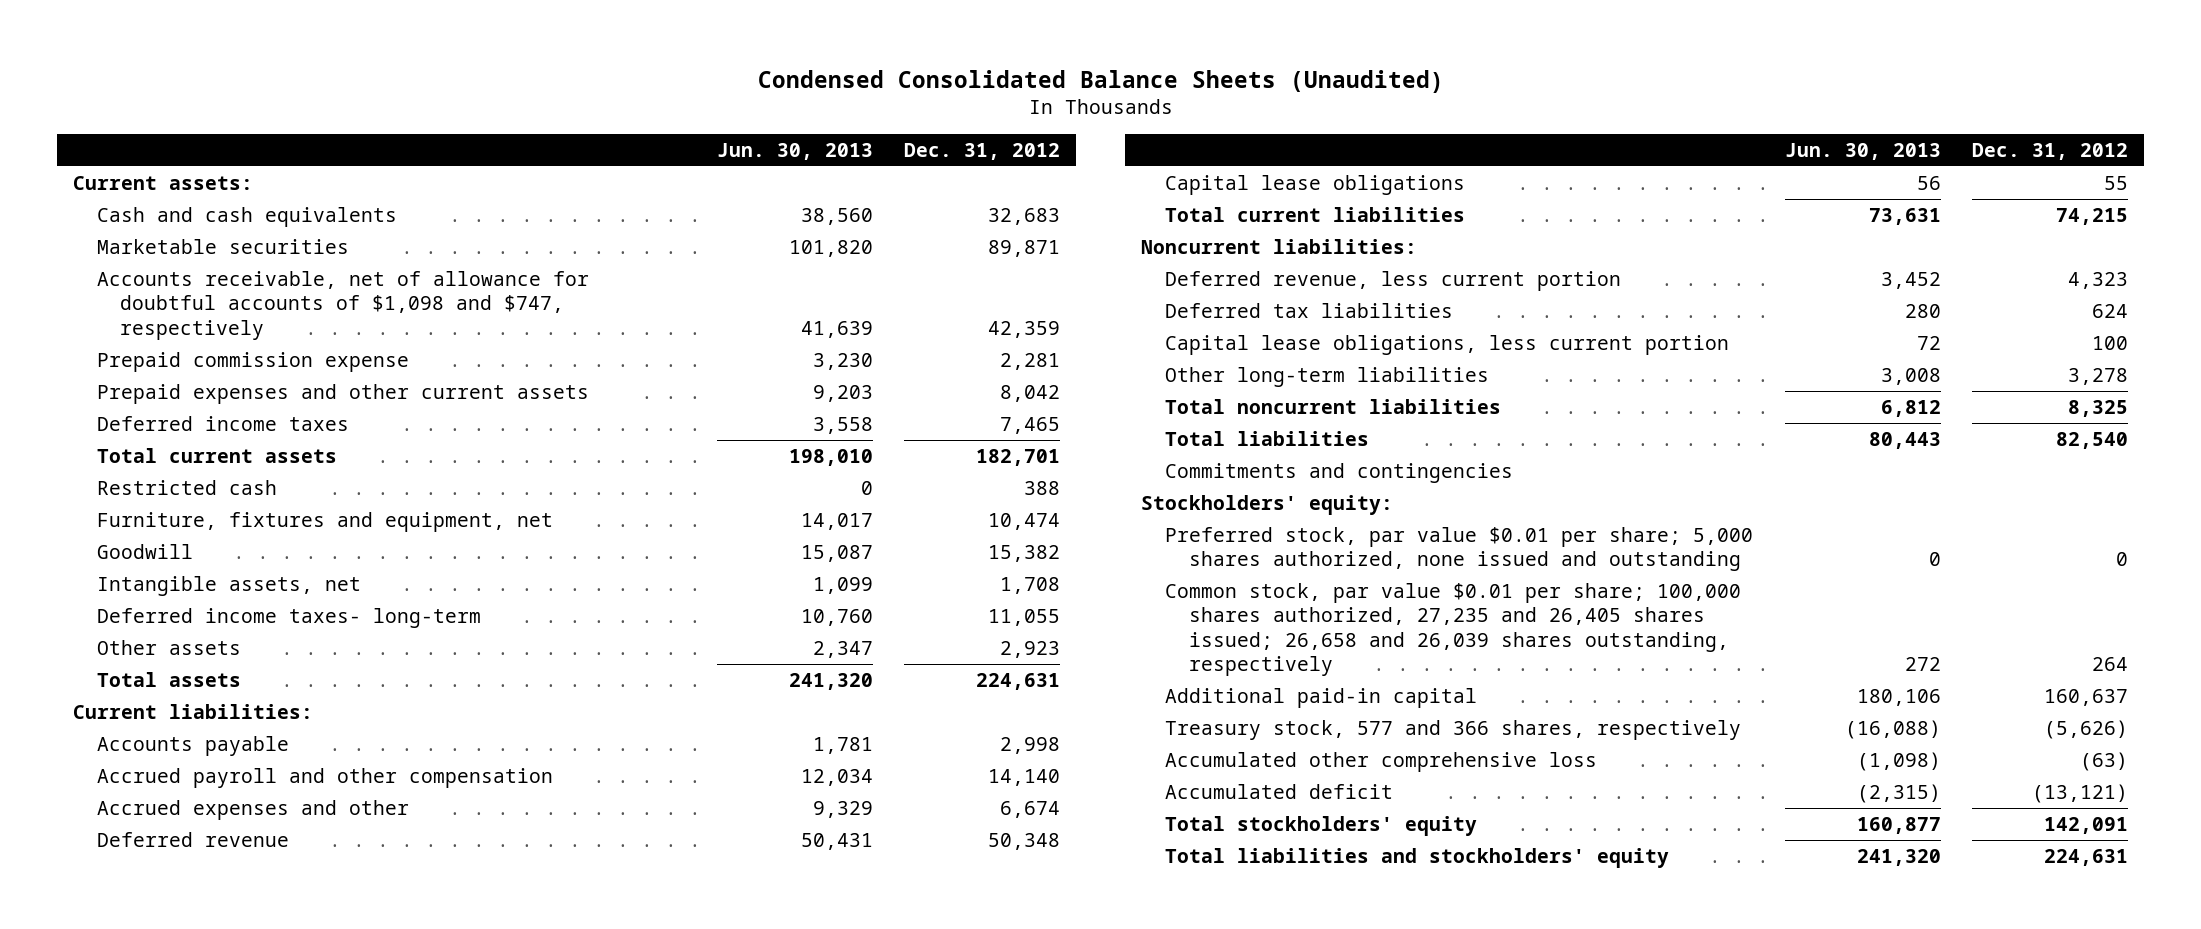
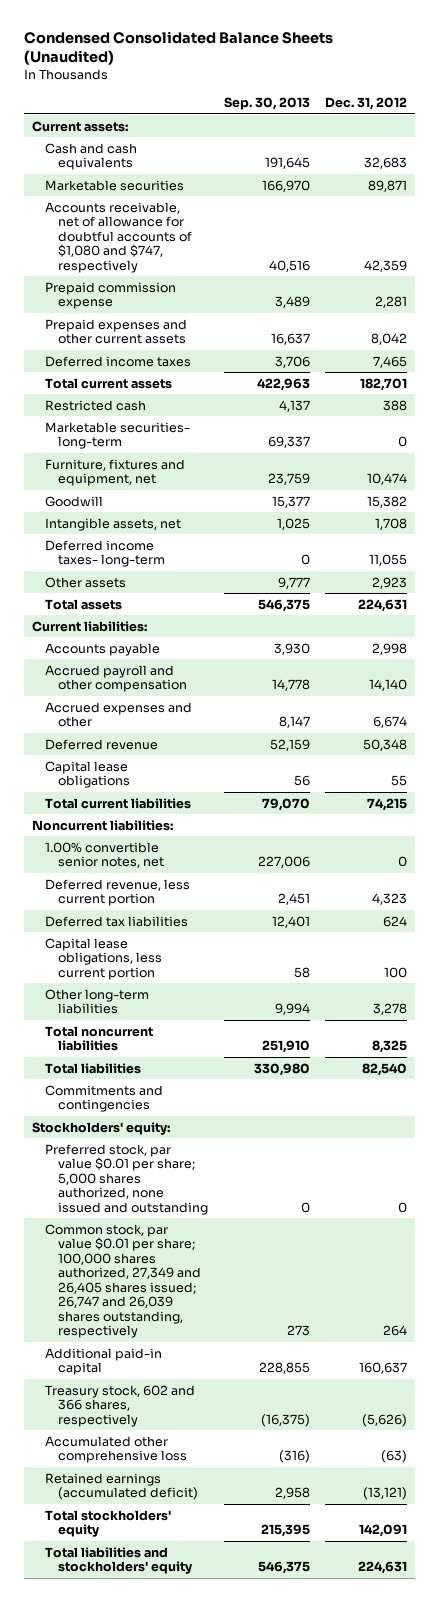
- | Jun. 30, 2013 | Dec. 31, 2012
+ | Sep. 30, 2013 | Dec. 31, 2012
- Accounts receivable, net of allowance for doubtful accounts of $1,098 and $747, respectively | 41,639 | 42,359
+ Accounts receivable, net of allowance for doubtful accounts of $1,080 and $747, respectively | 40,516 | 42,359
+ Marketable securities- long-term | 69,337 | 0
+ 1.00% convertible senior notes, net | 227,006 | 0
- Common stock, par value $0.01 per share; 100,000 shares authorized, 27,235 and 26,405 shares issued; 26,658 and 26,039 shares outstanding, respectively | 272 | 264
+ Common stock, par value $0.01 per share; 100,000 shares authorized, 27,349 and 26,405 shares issued; 26,747 and 26,039 shares outstanding, respectively | 273 | 264
- Treasury stock, 577 and 366 shares, respectively | (16,088) | (5,626)
+ Treasury stock, 602 and 366 shares, respectively | (16,375) | (5,626)
- Accumulated deficit | (2,315) | (13,121)
+ Retained earnings (accumulated deficit) | 2,958 | (13,121)

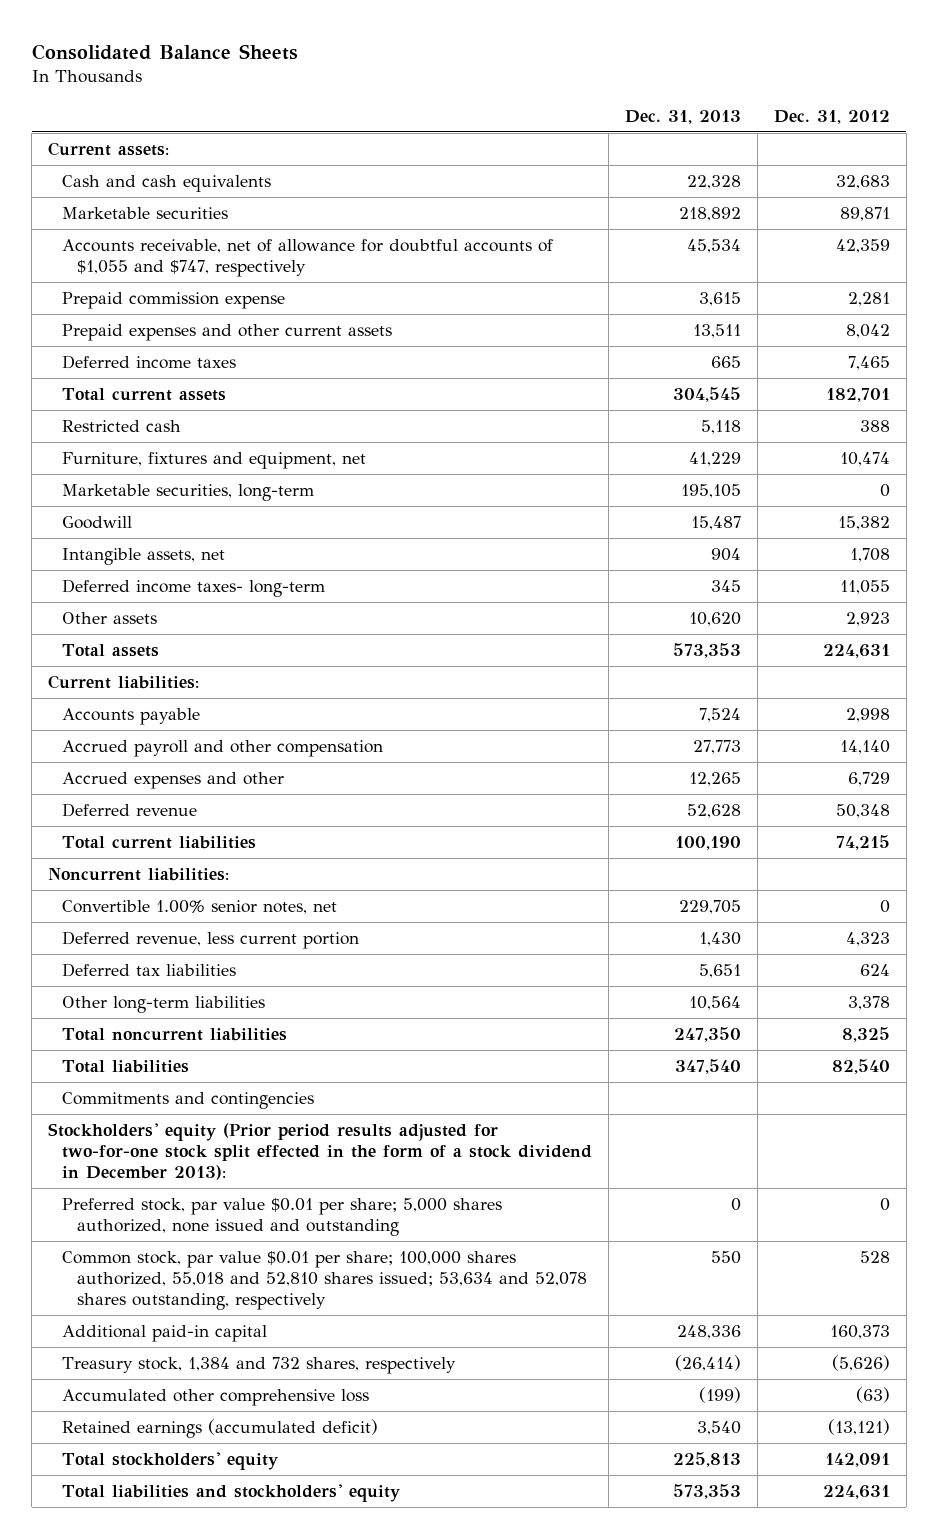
- Condensed Consolidated Balance Sheets (Unaudited)
+ Consolidated Balance Sheets
- | Sep. 30, 2013 | Dec. 31, 2012
+ | Dec. 31, 2013 | Dec. 31, 2012
- Accounts receivable, net of allowance for doubtful accounts of $1,080 and $747, respectively | 40,516 | 42,359
+ Accounts receivable, net of allowance for doubtful accounts of $1,055 and $747, respectively | 45,534 | 42,359
- Marketable securities- long-term | 69,337 | 0
+ Marketable securities, long-term | 195,105 | 0
- Accrued expenses and other | 8,147 | 6,674
+ Accrued expenses and other | 12,265 | 6,729
- Capital lease obligations | 56 | 55
- 1.00% convertible senior notes, net | 227,006 | 0
+ Convertible 1.00% senior notes, net | 229,705 | 0
- Capital lease obligations, less current portion | 58 | 100
- Other long-term liabilities | 9,994 | 3,278
+ Other long-term liabilities | 10,564 | 3,378
- Stockholders' equity:
+ Stockholders' equity (Prior period results adjusted for two-for-one stock split effected in the form of a stock dividend in December 2013):
- Common stock, par value $0.01 per share; 100,000 shares authorized, 27,349 and 26,405 shares issued; 26,747 and 26,039 shares outstanding, respectively | 273 | 264
- Additional paid-in capital | 228,855 | 160,637
- Treasury stock, 602 and 366 shares, respectively | (16,375) | (5,626)
+ Common stock, par value $0.01 per share; 100,000 shares authorized, 55,018 and 52,810 shares issued; 53,634 and 52,078 shares outstanding, respectively | 550 | 528
+ Additional paid-in capital | 248,336 | 160,373
+ Treasury stock, 1,384 and 732 shares, respectively | (26,414) | (5,626)

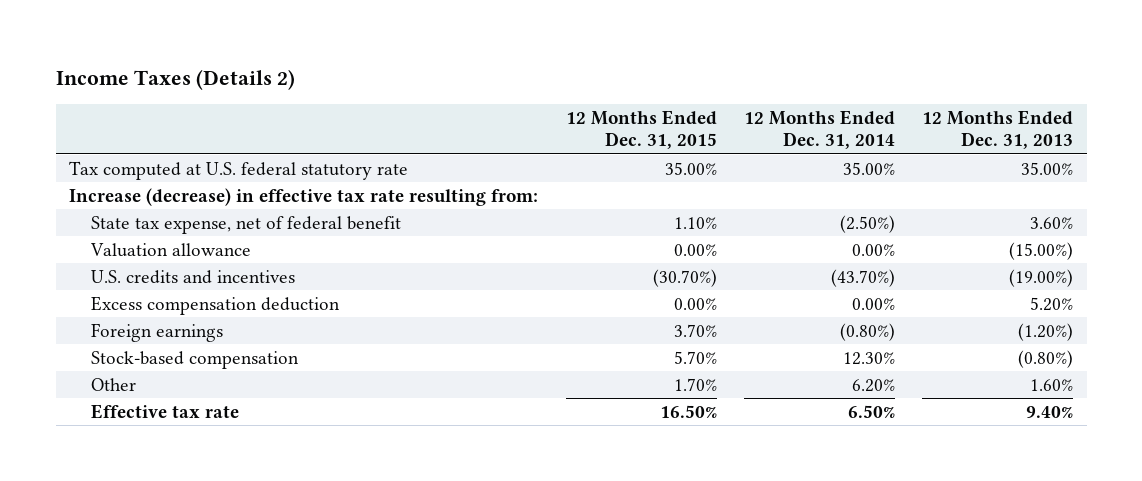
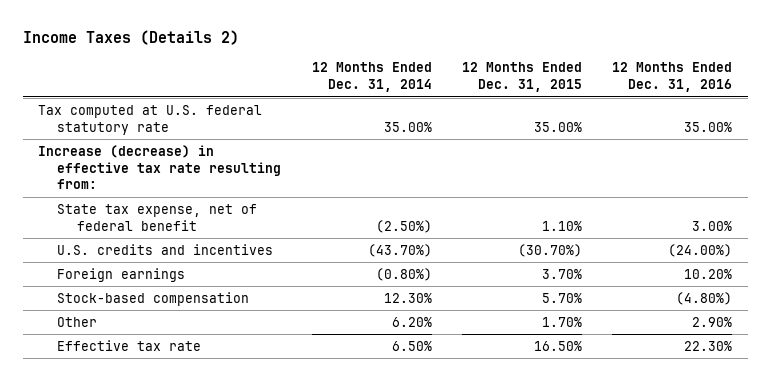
- | 12 Months Ended Dec. 31, 2015 | 12 Months Ended Dec. 31, 2014 | 12 Months Ended Dec. 31, 2013
+ | 12 Months Ended Dec. 31, 2014 | 12 Months Ended Dec. 31, 2015 | 12 Months Ended Dec. 31, 2016
- Valuation allowance | 0.00% | 0.00% | (15.00%)
- Excess compensation deduction | 0.00% | 0.00% | 5.20%

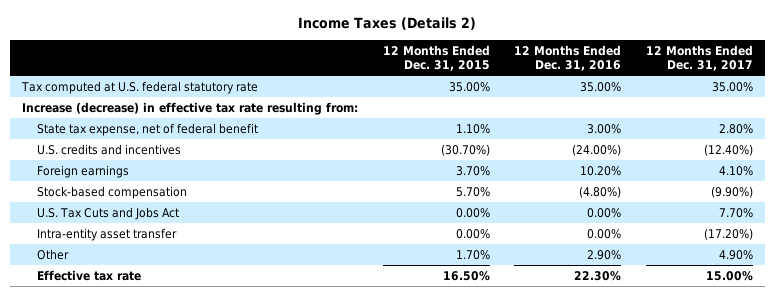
- | 12 Months Ended Dec. 31, 2014 | 12 Months Ended Dec. 31, 2015 | 12 Months Ended Dec. 31, 2016
+ | 12 Months Ended Dec. 31, 2015 | 12 Months Ended Dec. 31, 2016 | 12 Months Ended Dec. 31, 2017
+ U.S. Tax Cuts and Jobs Act | 0.00% | 0.00% | 7.70%
+ Intra-entity asset transfer | 0.00% | 0.00% | (17.20%)

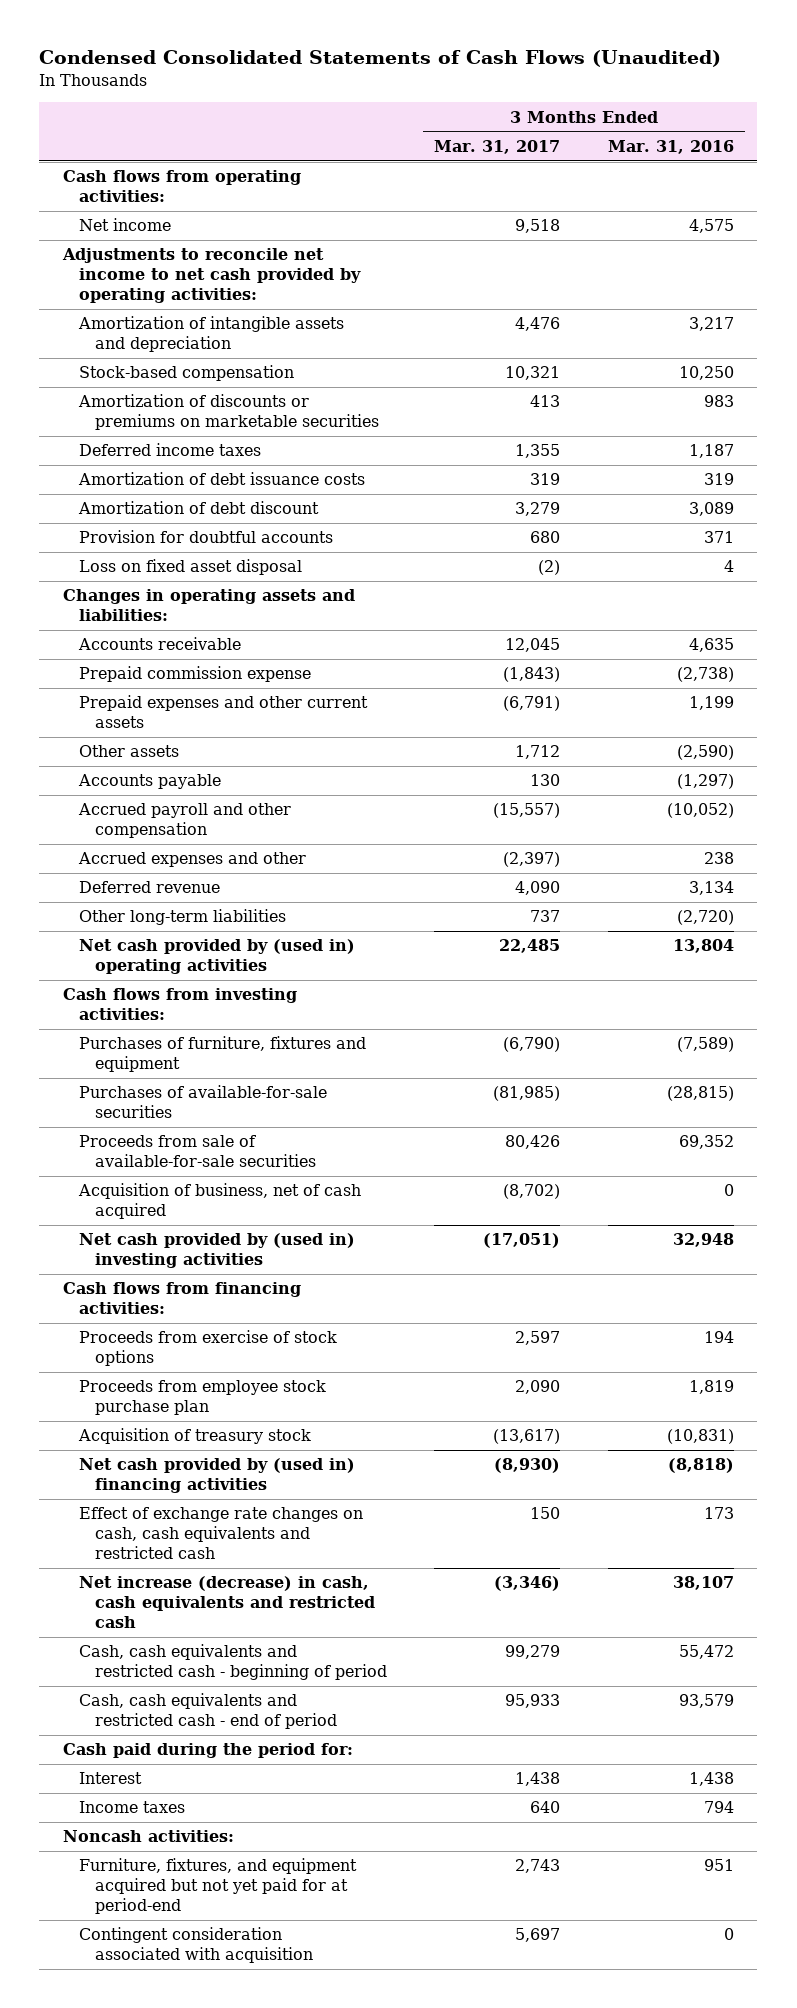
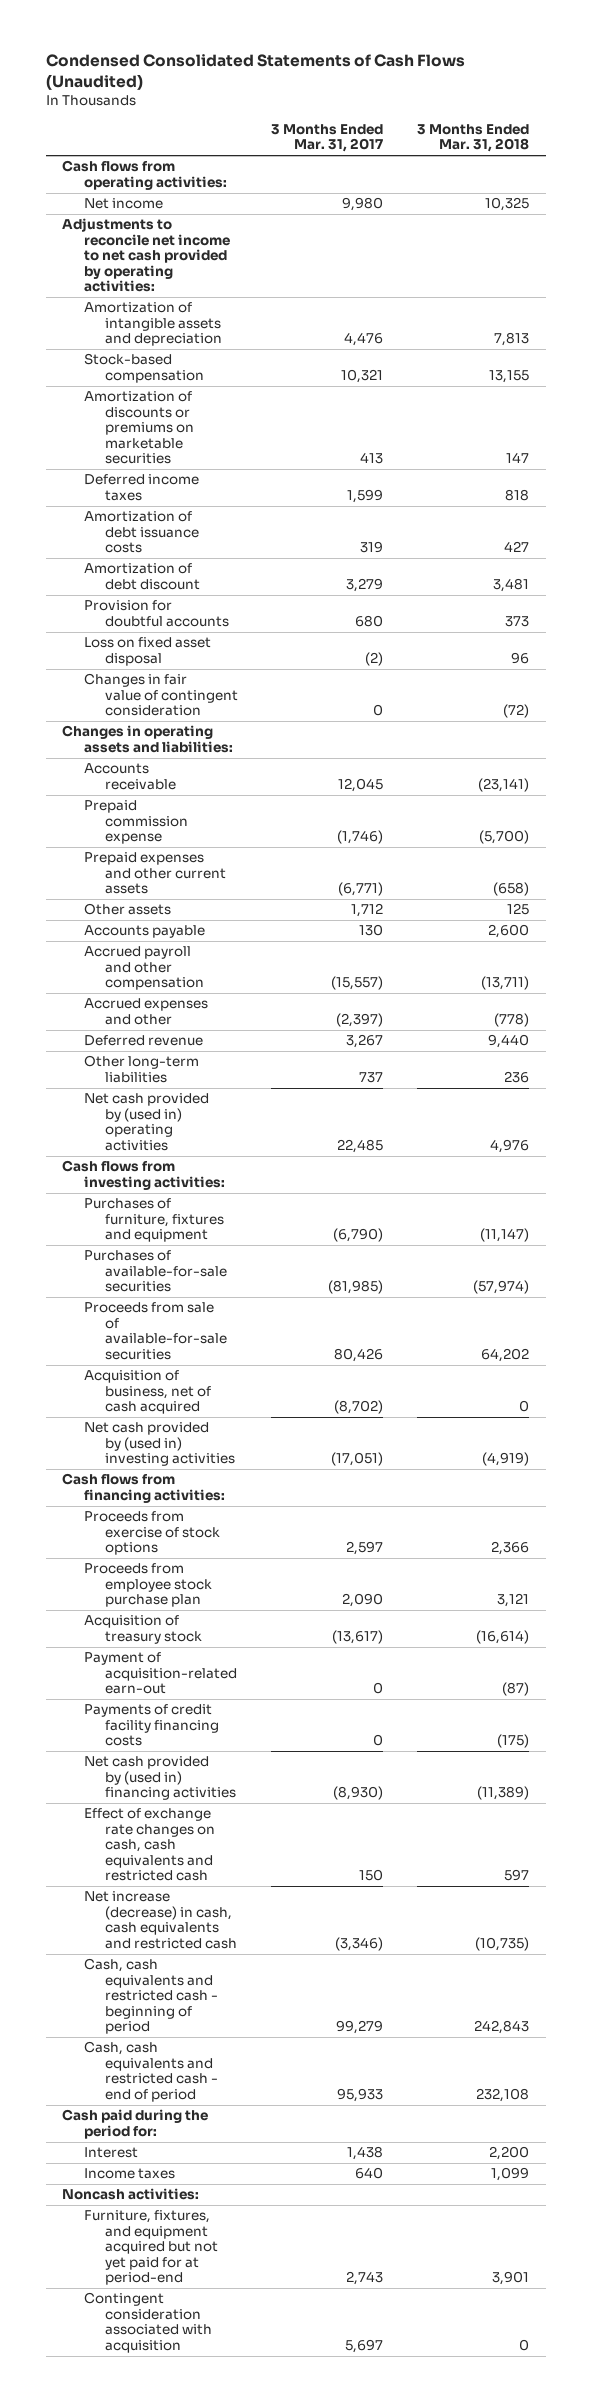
- | 3 Months Ended Mar. 31, 2017 | 3 Months Ended Mar. 31, 2016
+ | 3 Months Ended Mar. 31, 2017 | 3 Months Ended Mar. 31, 2018
- Net income | 9,518 | 4,575
+ Net income | 9,980 | 10,325
- Deferred income taxes | 1,355 | 1,187
+ Deferred income taxes | 1,599 | 818
+ Changes in fair value of contingent consideration | 0 | (72)
- Prepaid commission expense | (1,843) | (2,738)
- Prepaid expenses and other current assets | (6,791) | 1,199
+ Prepaid commission expense | (1,746) | (5,700)
+ Prepaid expenses and other current assets | (6,771) | (658)
- Deferred revenue | 4,090 | 3,134
+ Deferred revenue | 3,267 | 9,440
+ Payment of acquisition-related earn-out | 0 | (87)
+ Payments of credit facility financing costs | 0 | (175)

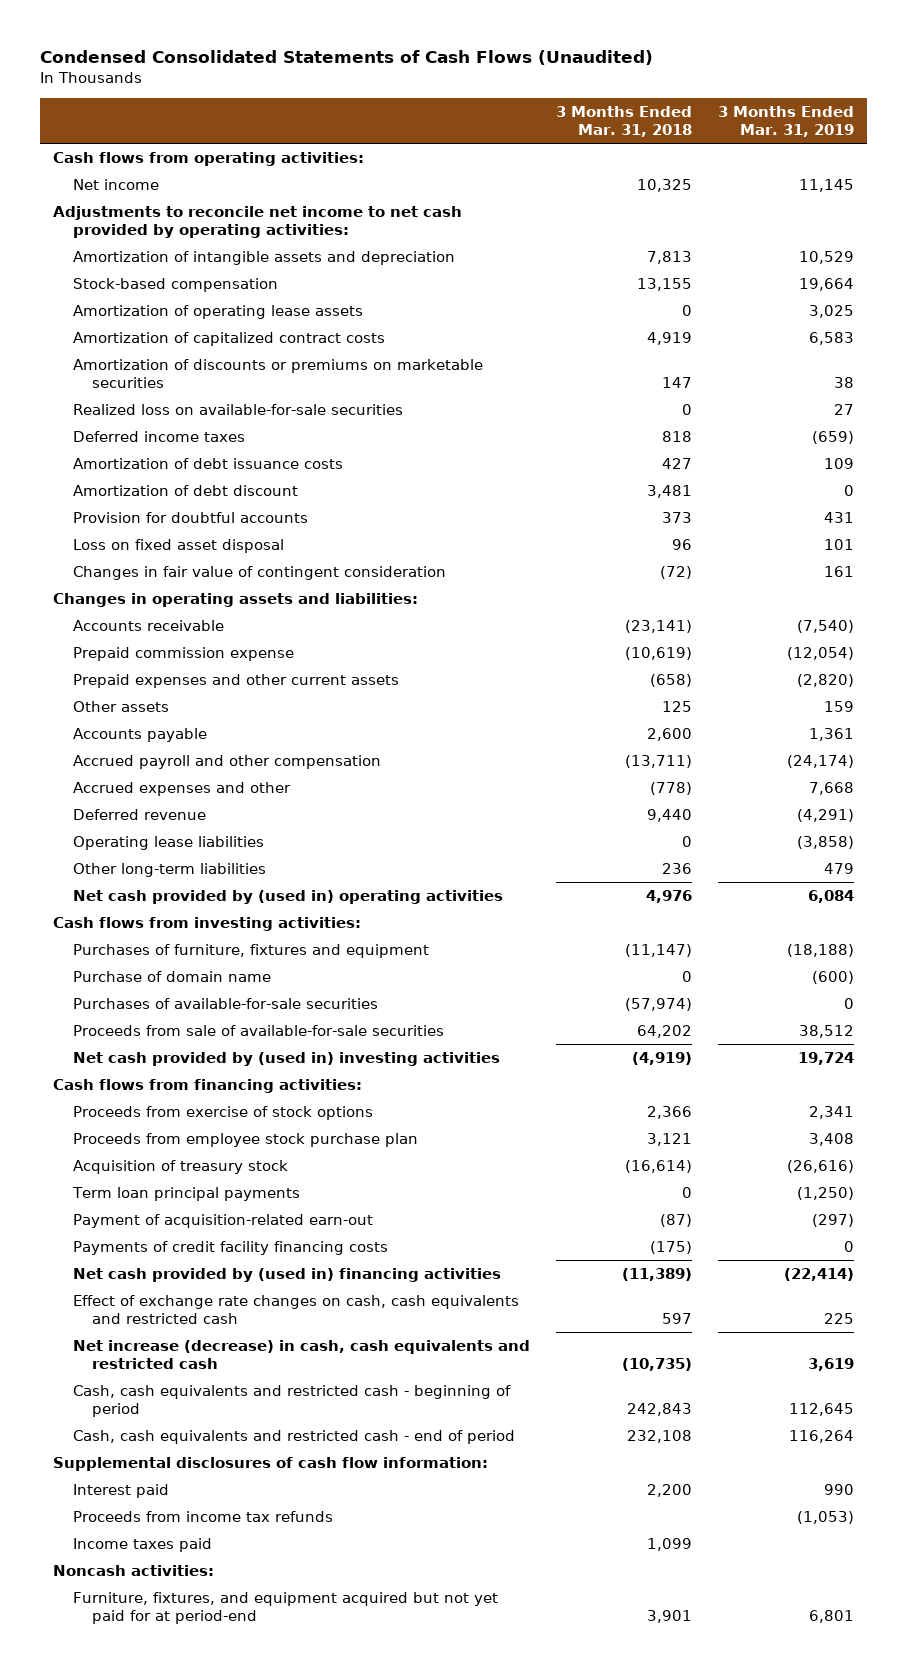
- | 3 Months Ended Mar. 31, 2017 | 3 Months Ended Mar. 31, 2018
+ | 3 Months Ended Mar. 31, 2018 | 3 Months Ended Mar. 31, 2019
+ Amortization of operating lease assets | 0 | 3,025
+ Amortization of capitalized contract costs | 4,919 | 6,583
+ Realized loss on available-for-sale securities | 0 | 27
- Prepaid commission expense | (1,746) | (5,700)
+ Prepaid commission expense | (10,619) | (12,054)
+ Operating lease liabilities | 0 | (3,858)
+ Purchase of domain name | 0 | (600)
- Acquisition of business, net of cash acquired | (8,702) | 0
+ Term loan principal payments | 0 | (1,250)
- Cash paid during the period for:
- Interest | 1,438 | 2,200
- Income taxes | 640 | 1,099
+ Supplemental disclosures of cash flow information:
+ Interest paid | 2,200 | 990
+ Proceeds from income tax refunds | | (1,053)
+ Income taxes paid | 1,099 |
- Contingent consideration associated with acquisition | 5,697 | 0

